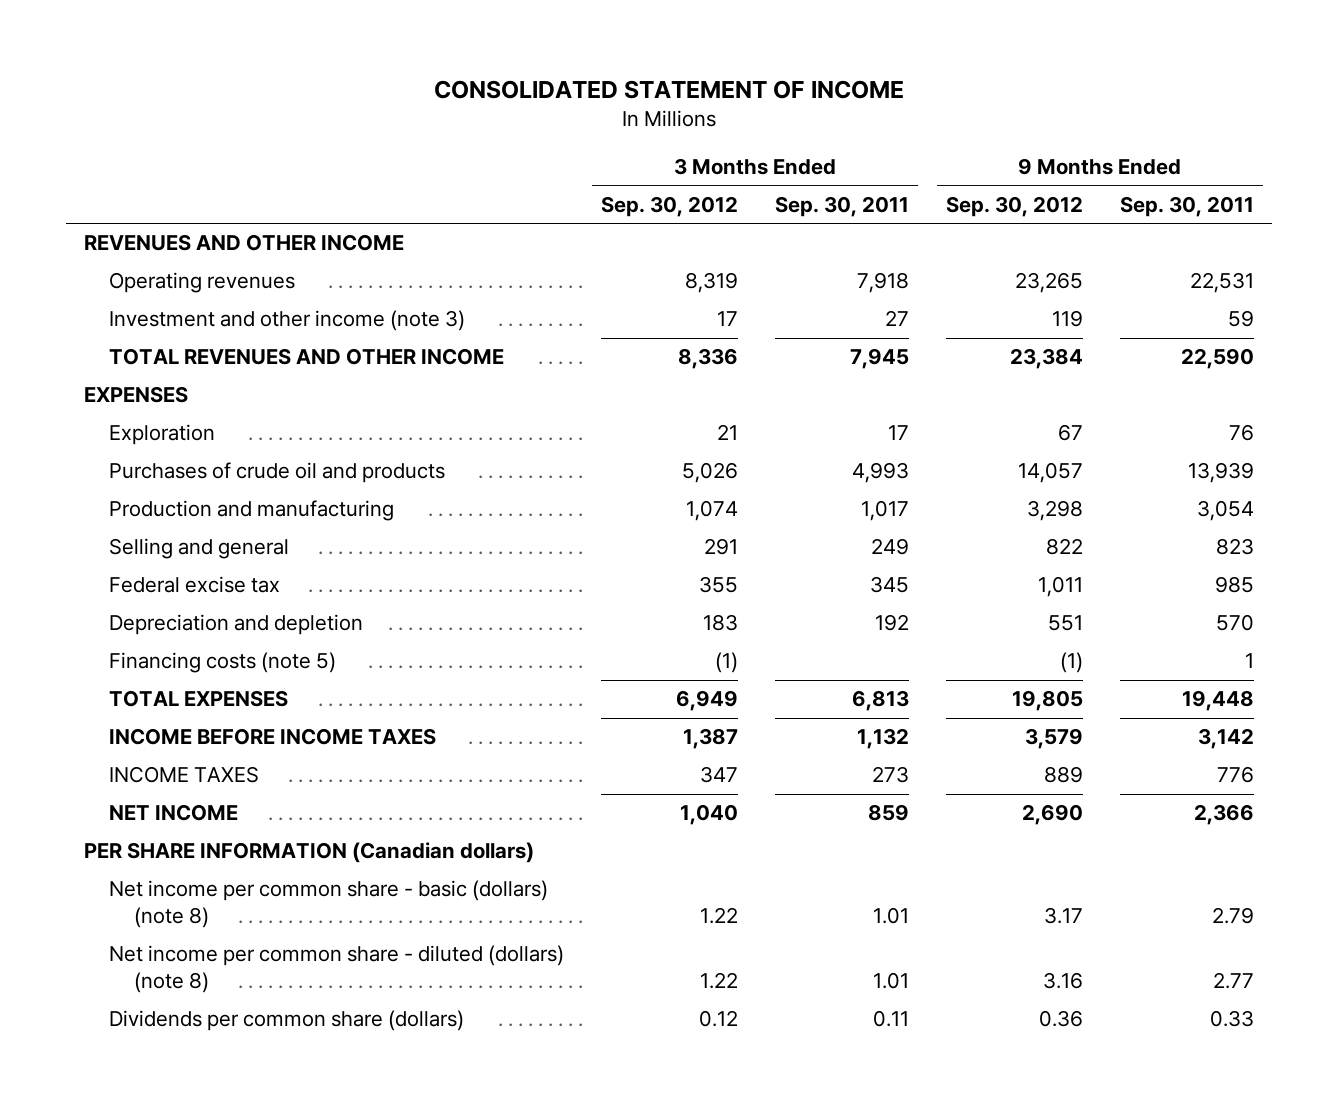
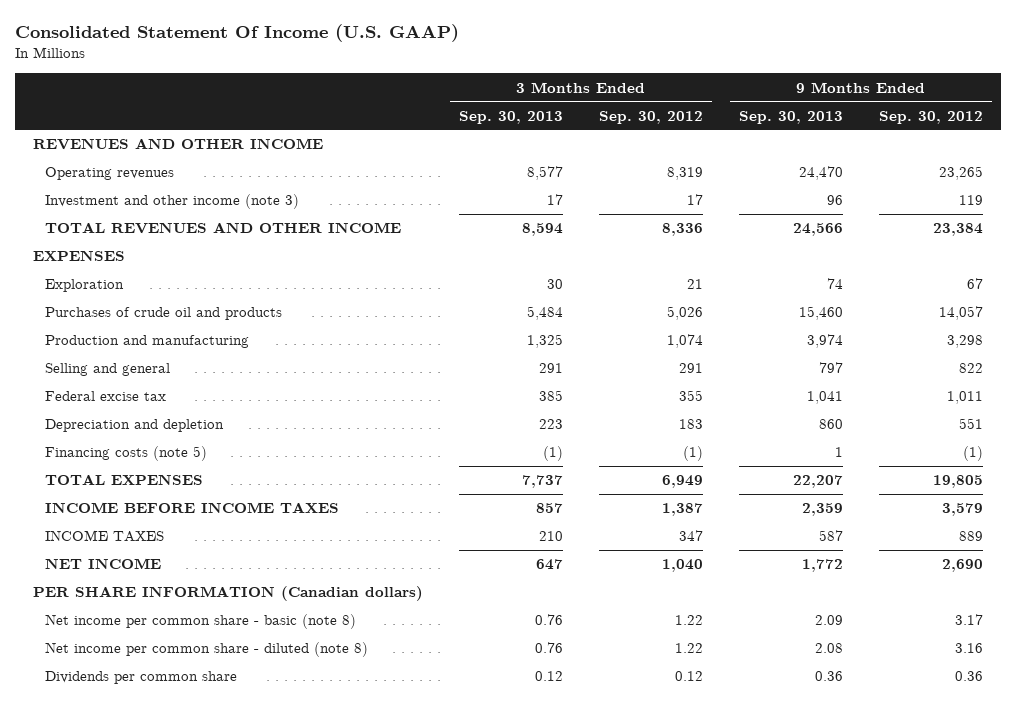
- CONSOLIDATED STATEMENT OF INCOME
+ Consolidated Statement Of Income (U.S. GAAP)
- | 3 Months Ended Sep. 30, 2012 | 3 Months Ended Sep. 30, 2011 | 9 Months Ended Sep. 30, 2012 | 9 Months Ended Sep. 30, 2011
+ | 3 Months Ended Sep. 30, 2013 | 3 Months Ended Sep. 30, 2012 | 9 Months Ended Sep. 30, 2013 | 9 Months Ended Sep. 30, 2012
- Net income per common share - basic (dollars) (note 8) | 1.22 | 1.01 | 3.17 | 2.79
- Net income per common share - diluted (dollars) (note 8) | 1.22 | 1.01 | 3.16 | 2.77
- Dividends per common share (dollars) | 0.12 | 0.11 | 0.36 | 0.33
+ Net income per common share - basic (note 8) | 0.76 | 1.22 | 2.09 | 3.17
+ Net income per common share - diluted (note 8) | 0.76 | 1.22 | 2.08 | 3.16
+ Dividends per common share | 0.12 | 0.12 | 0.36 | 0.36

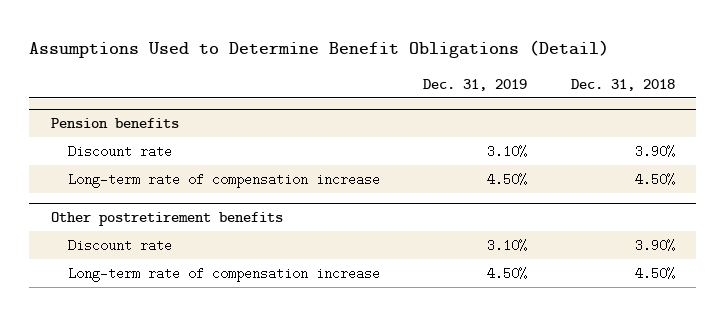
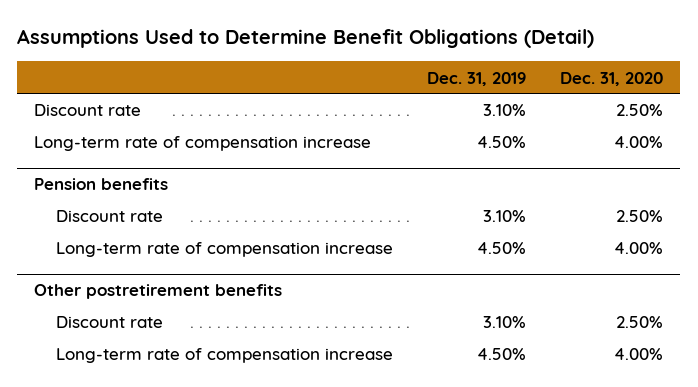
- | Dec. 31, 2019 | Dec. 31, 2018
+ | Dec. 31, 2019 | Dec. 31, 2020
+ Discount rate | 3.10% | 2.50%
+ Long-term rate of compensation increase | 4.50% | 4.00%

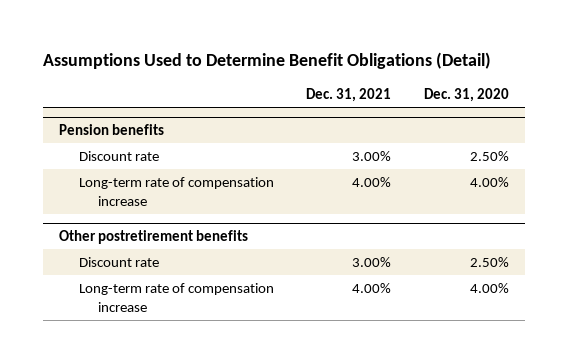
- | Dec. 31, 2019 | Dec. 31, 2020
+ | Dec. 31, 2021 | Dec. 31, 2020
- Discount rate | 3.10% | 2.50%
- Long-term rate of compensation increase | 4.50% | 4.00%

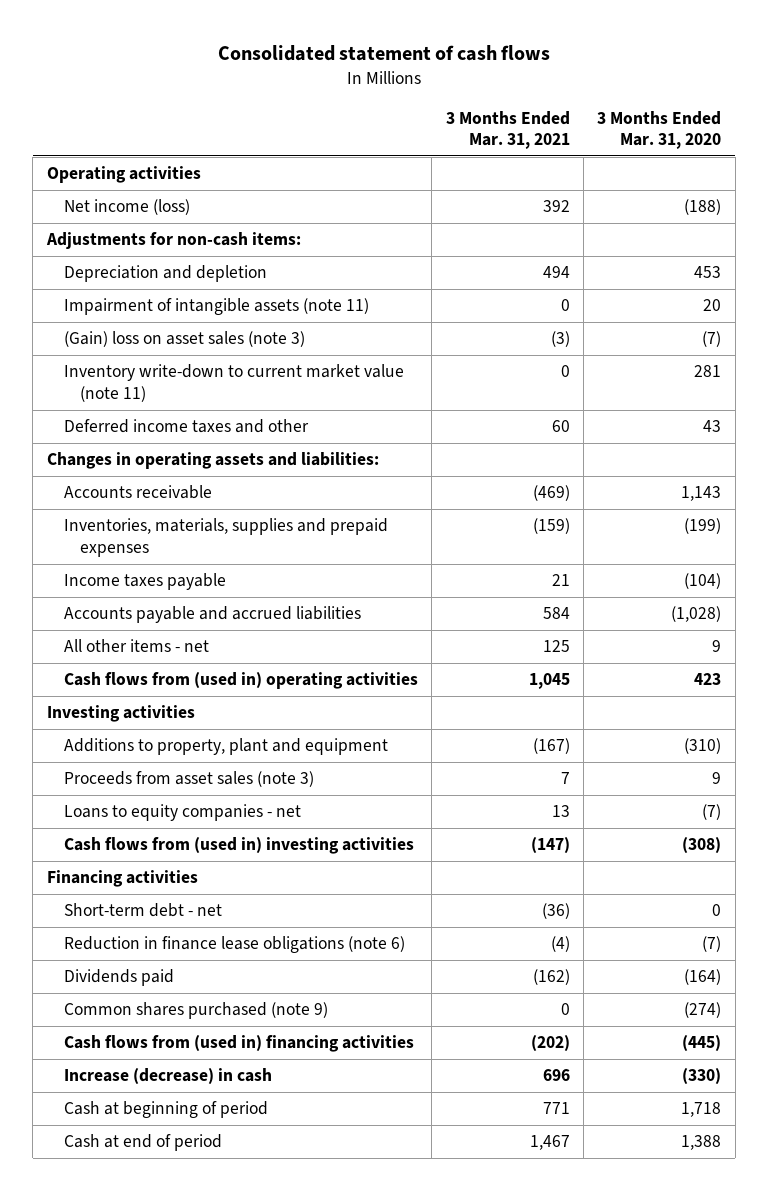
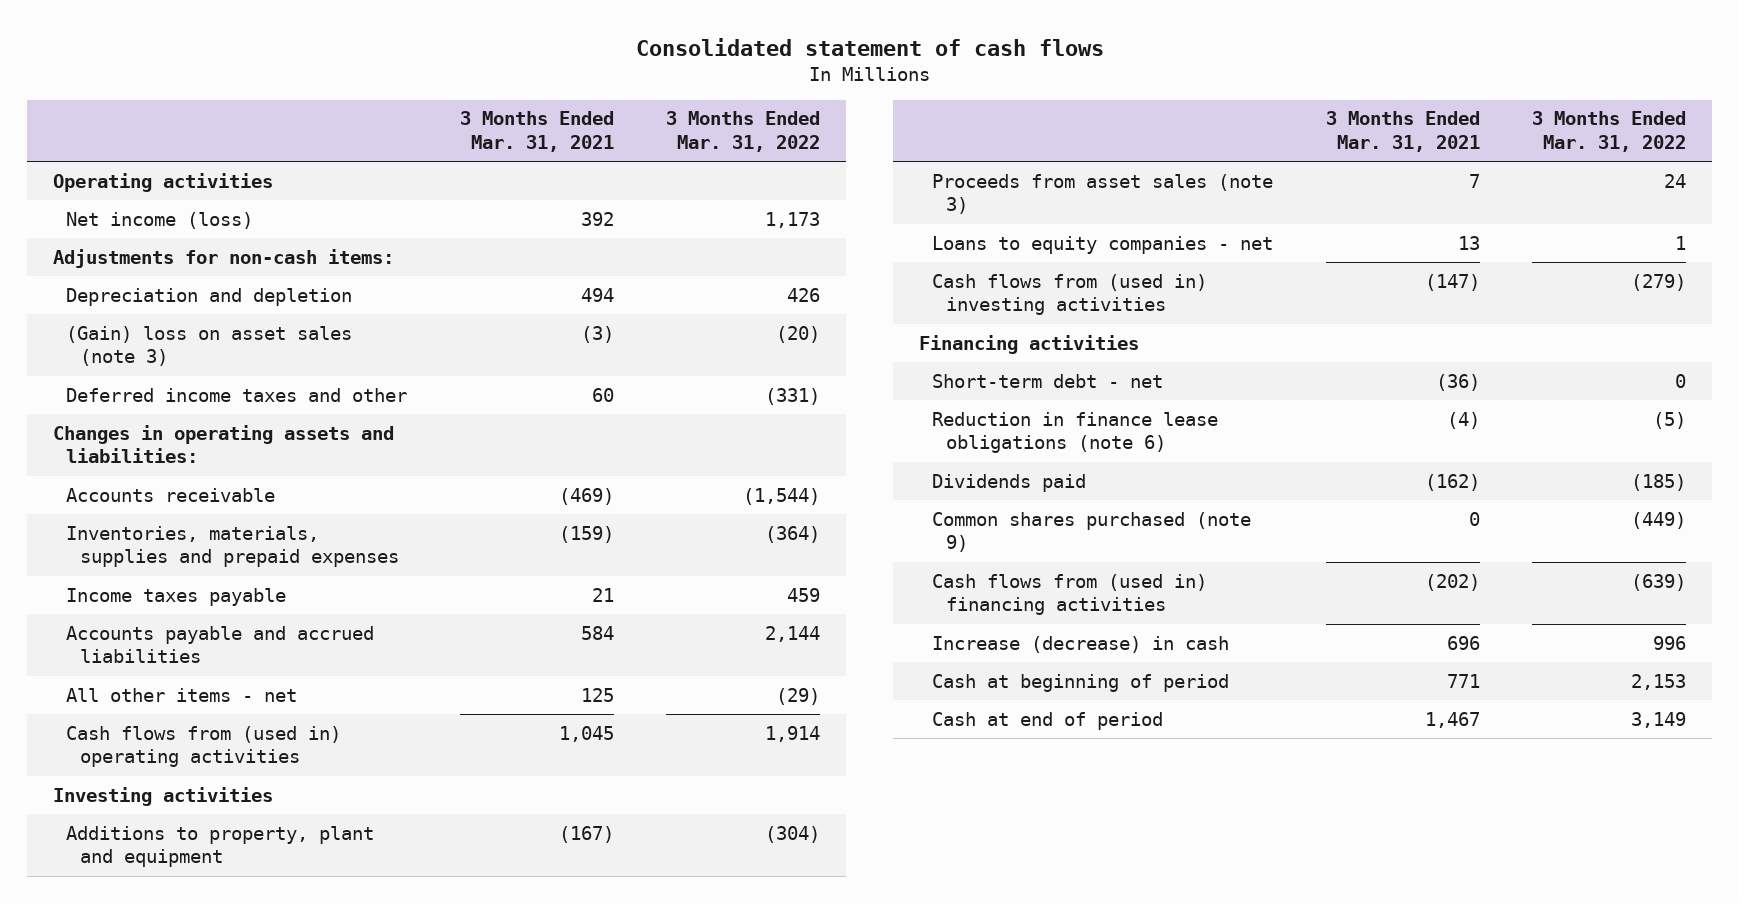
- | 3 Months Ended Mar. 31, 2021 | 3 Months Ended Mar. 31, 2020
+ | 3 Months Ended Mar. 31, 2021 | 3 Months Ended Mar. 31, 2022
- Impairment of intangible assets (note 11) | 0 | 20
- Inventory write-down to current market value (note 11) | 0 | 281

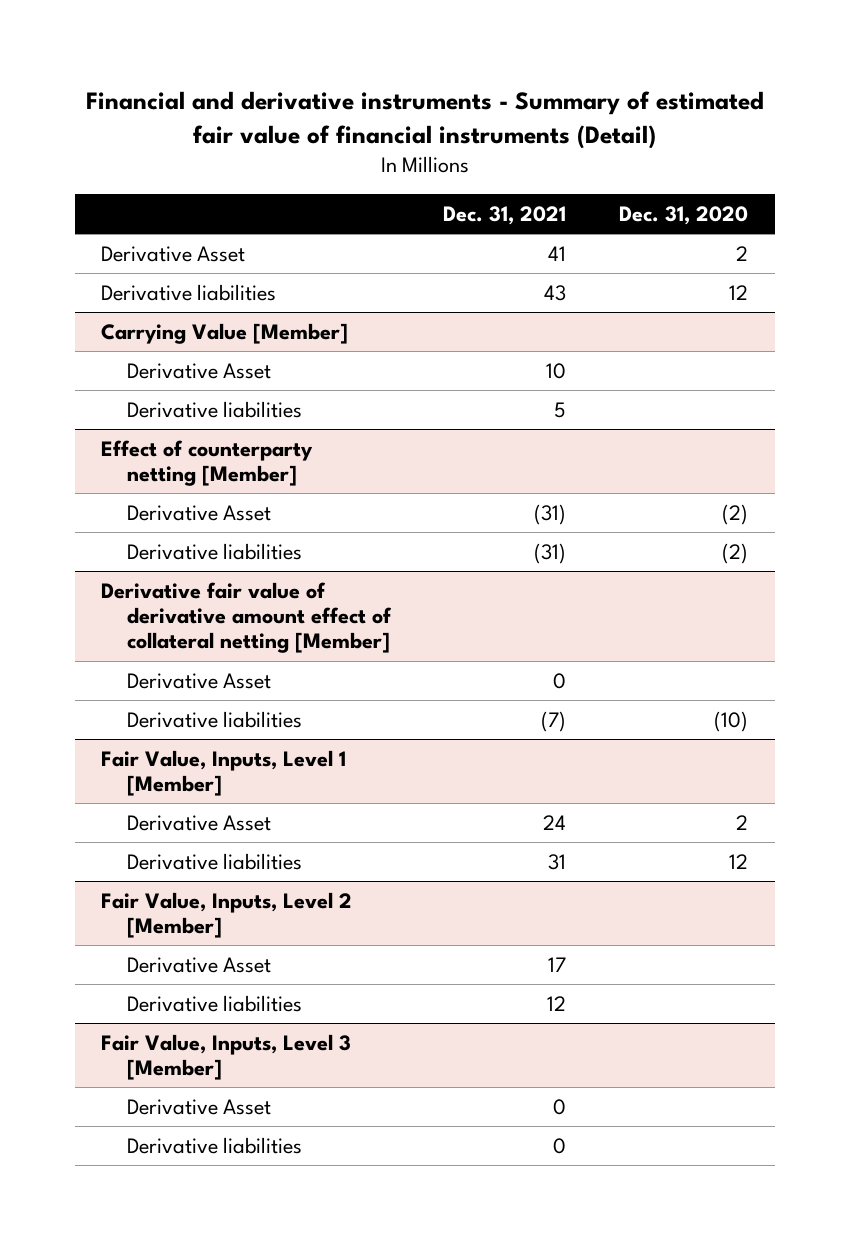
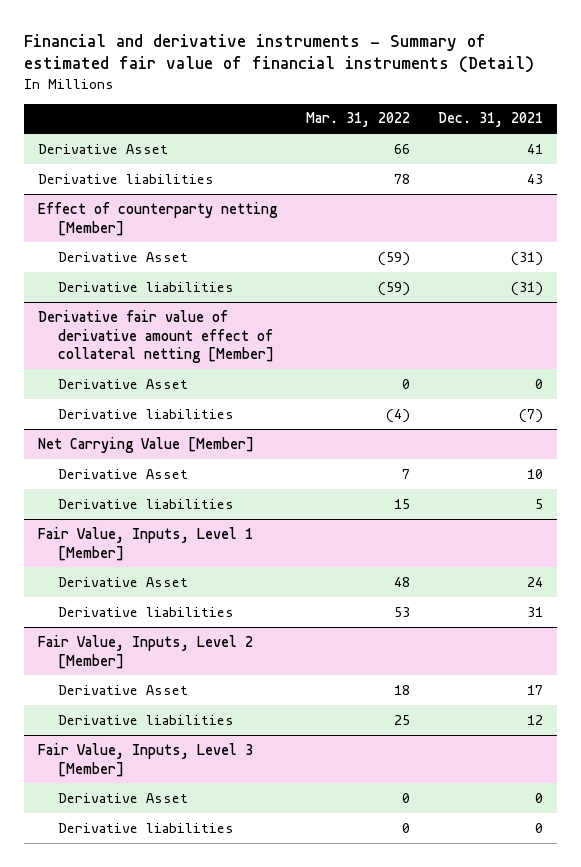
- | Dec. 31, 2021 | Dec. 31, 2020
+ | Mar. 31, 2022 | Dec. 31, 2021
- Carrying Value [Member]
- Derivative Asset | 10 |
- Derivative liabilities | 5 |
+ Net Carrying Value [Member]
+ Derivative Asset | 7 | 10
+ Derivative liabilities | 15 | 5

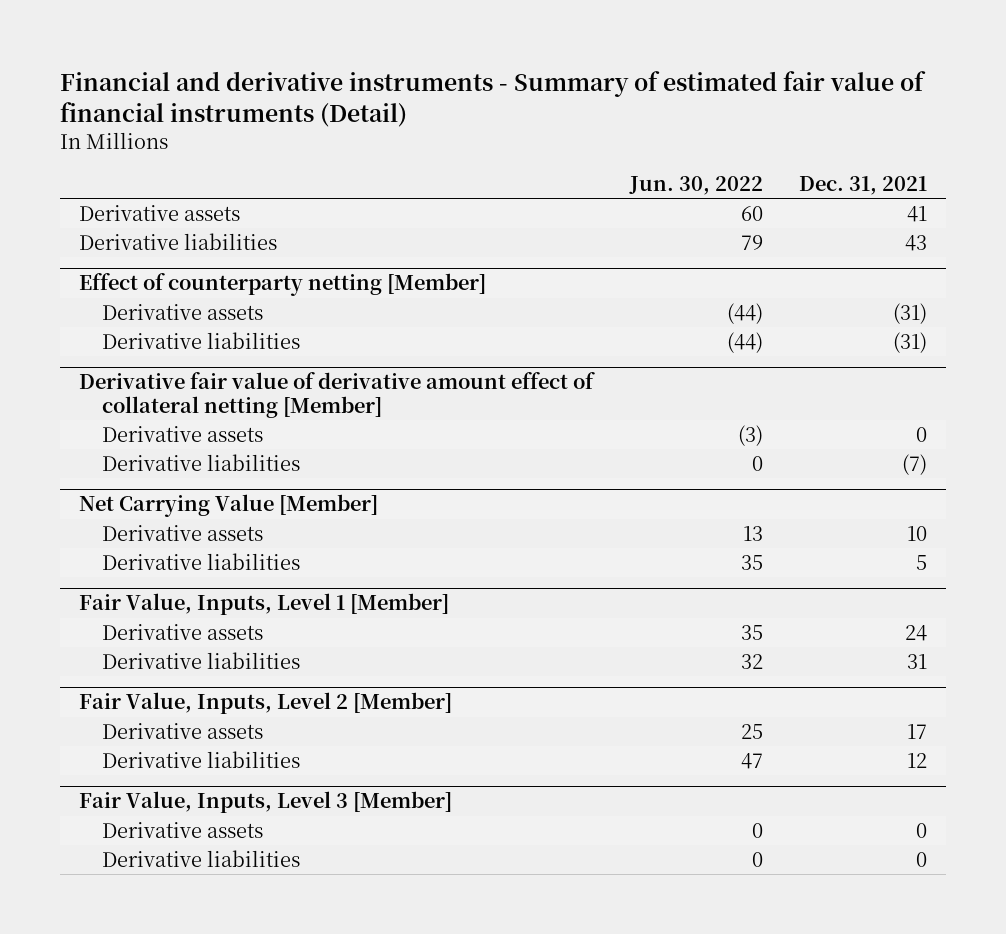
- | Mar. 31, 2022 | Dec. 31, 2021
+ | Jun. 30, 2022 | Dec. 31, 2021
- Derivative Asset | 66 | 41
+ Derivative assets | 60 | 41
@ Effect of counterparty netting [Member]
- Derivative Asset | (59) | (31)
+ Derivative assets | (44) | (31)
@ Derivative fair value of derivative amount effect of collateral netting [Member]
- Derivative Asset | 0 | 0
+ Derivative assets | (3) | 0
@ Net Carrying Value [Member]
- Derivative Asset | 7 | 10
+ Derivative assets | 13 | 10
@ Fair Value, Inputs, Level 1 [Member]
- Derivative Asset | 48 | 24
+ Derivative assets | 35 | 24
@ Fair Value, Inputs, Level 2 [Member]
- Derivative Asset | 18 | 17
+ Derivative assets | 25 | 17
@ Fair Value, Inputs, Level 3 [Member]
- Derivative Asset | 0 | 0
+ Derivative assets | 0 | 0

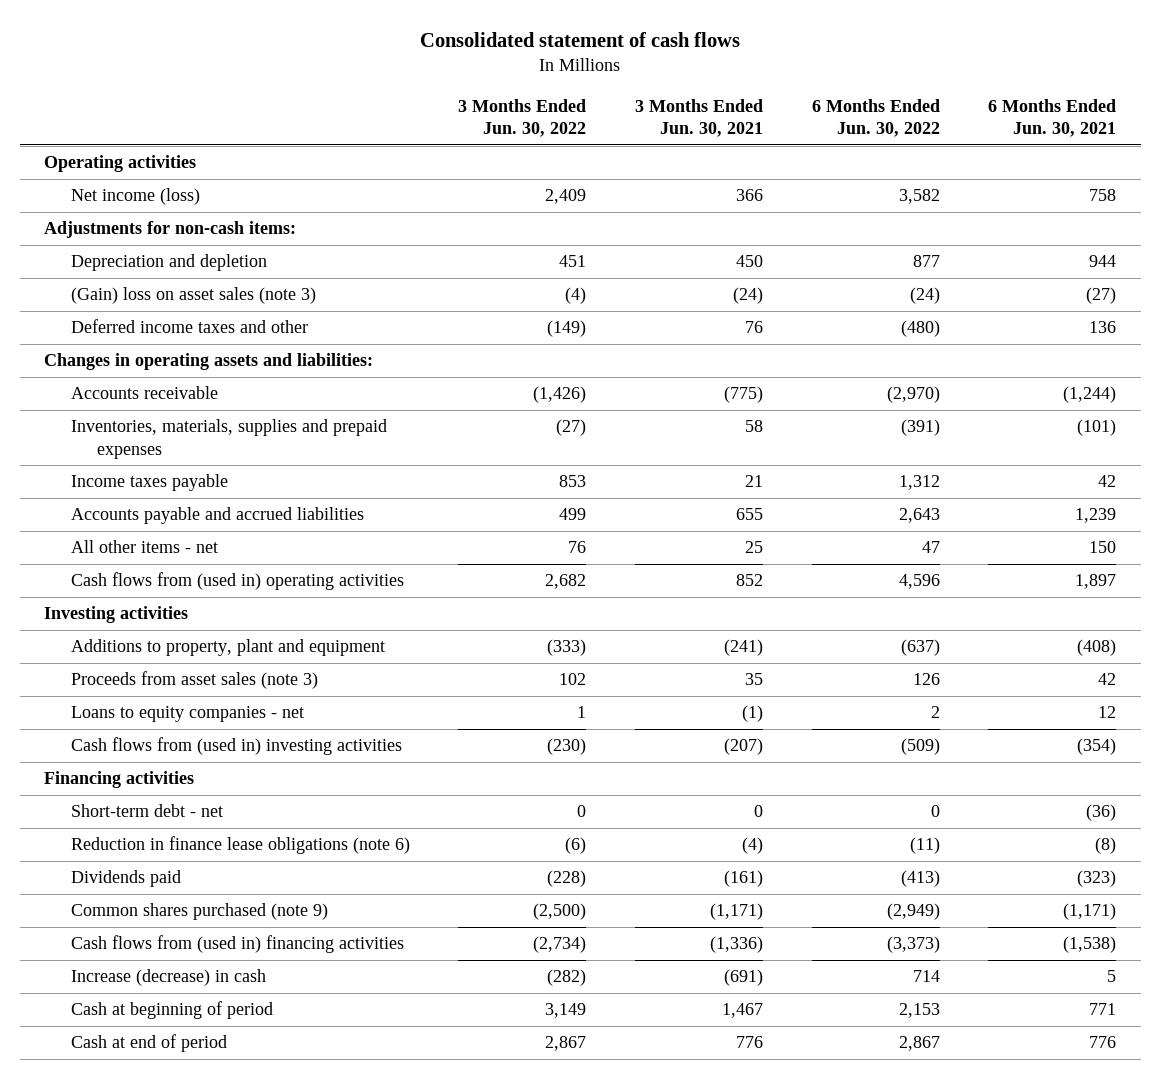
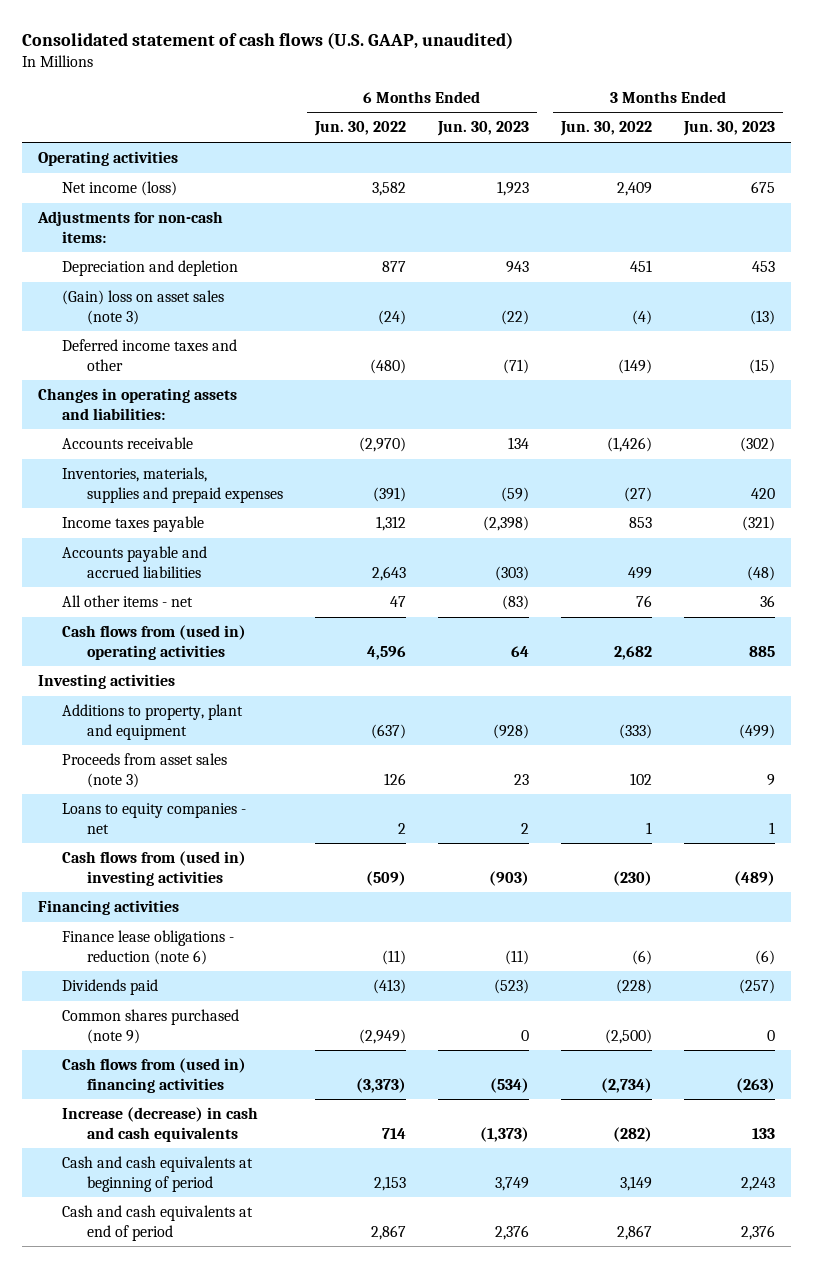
- Consolidated statement of cash flows
+ Consolidated statement of cash flows (U.S. GAAP, unaudited)
- | 3 Months Ended Jun. 30, 2022 | 3 Months Ended Jun. 30, 2021 | 6 Months Ended Jun. 30, 2022 | 6 Months Ended Jun. 30, 2021
+ | 6 Months Ended Jun. 30, 2022 | 6 Months Ended Jun. 30, 2023 | 3 Months Ended Jun. 30, 2022 | 3 Months Ended Jun. 30, 2023
- Short-term debt - net | 0 | 0 | 0 | (36)
- Reduction in finance lease obligations (note 6) | (6) | (4) | (11) | (8)
+ Finance lease obligations - reduction (note 6) | (11) | (11) | (6) | (6)
- Increase (decrease) in cash | (282) | (691) | 714 | 5
- Cash at beginning of period | 3,149 | 1,467 | 2,153 | 771
- Cash at end of period | 2,867 | 776 | 2,867 | 776
+ Increase (decrease) in cash and cash equivalents | 714 | (1,373) | (282) | 133
+ Cash and cash equivalents at beginning of period | 2,153 | 3,749 | 3,149 | 2,243
+ Cash and cash equivalents at end of period | 2,867 | 2,376 | 2,867 | 2,376

